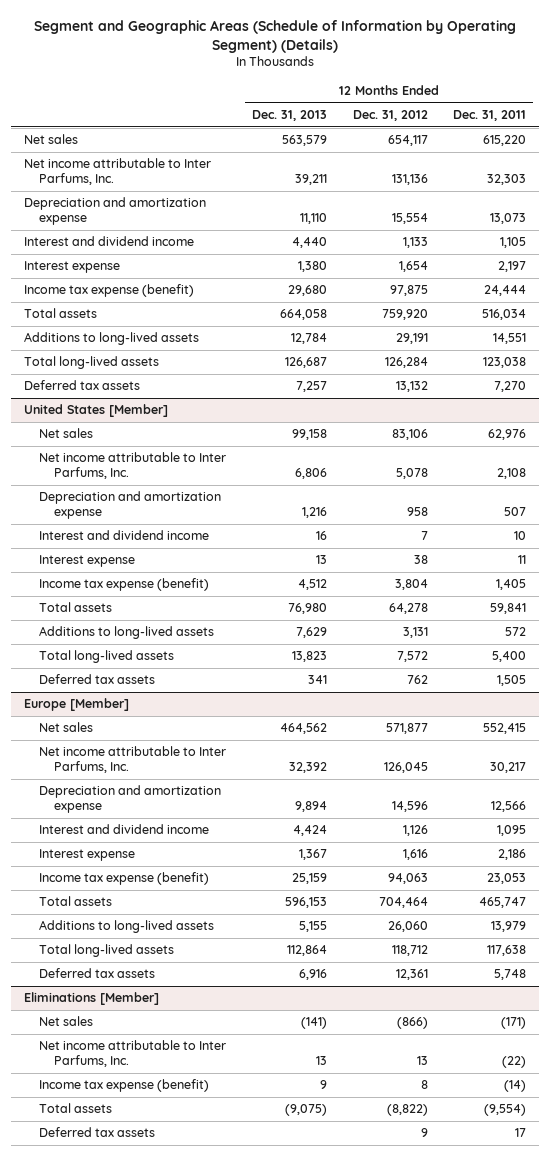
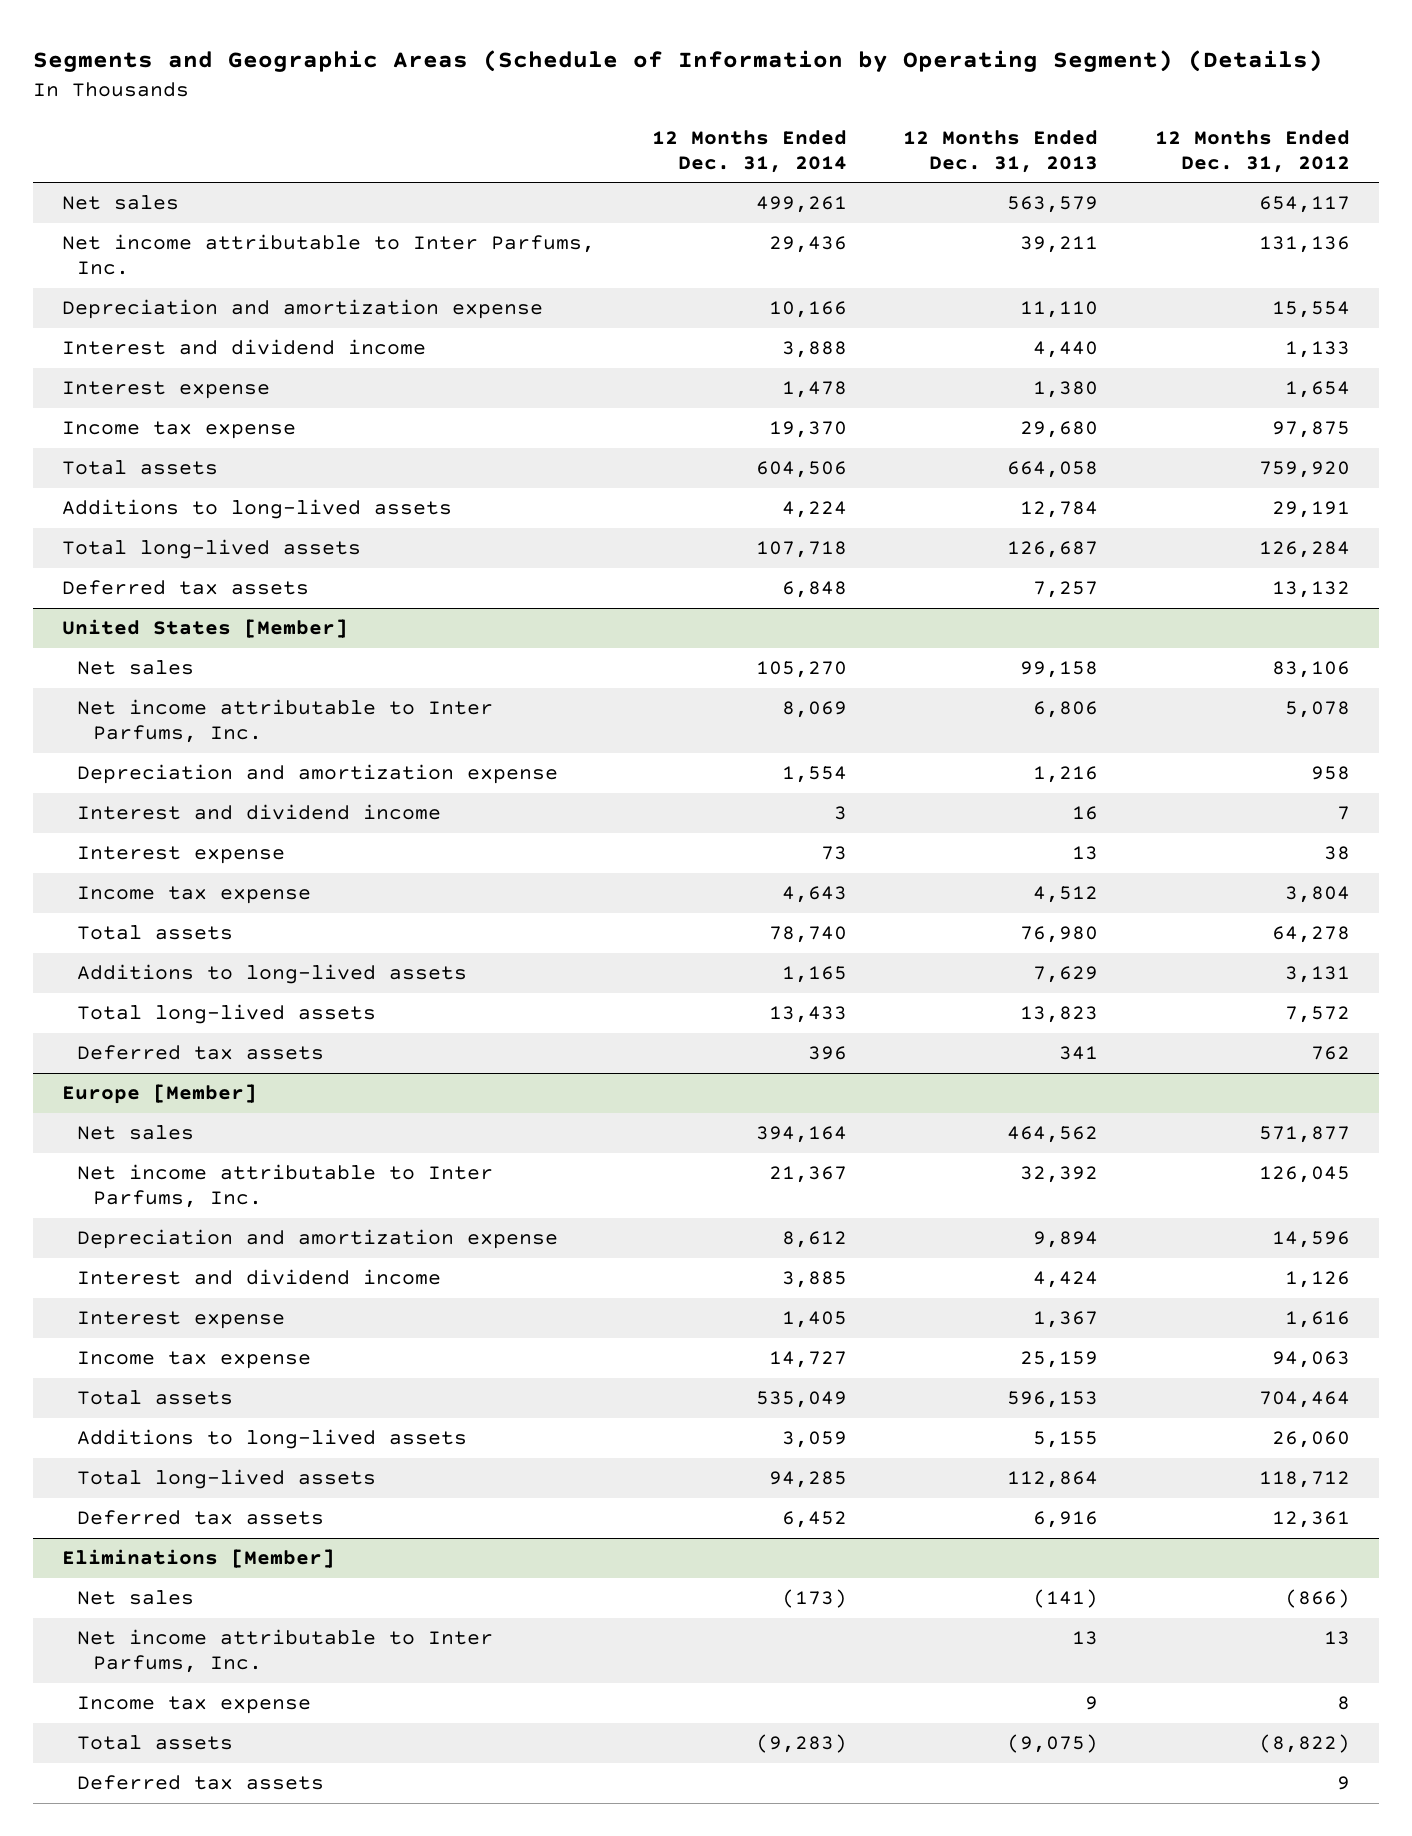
- Segment and Geographic Areas (Schedule of Information by Operating Segment) (Details)
+ Segments and Geographic Areas (Schedule of Information by Operating Segment) (Details)
- | 12 Months Ended Dec. 31, 2013 | 12 Months Ended Dec. 31, 2012 | 12 Months Ended Dec. 31, 2011
+ | 12 Months Ended Dec. 31, 2014 | 12 Months Ended Dec. 31, 2013 | 12 Months Ended Dec. 31, 2012
- Income tax expense (benefit) | 29,680 | 97,875 | 24,444
+ Income tax expense | 19,370 | 29,680 | 97,875
@ United States [Member]
- Income tax expense (benefit) | 4,512 | 3,804 | 1,405
+ Income tax expense | 4,643 | 4,512 | 3,804
@ Europe [Member]
- Income tax expense (benefit) | 25,159 | 94,063 | 23,053
+ Income tax expense | 14,727 | 25,159 | 94,063
@ Eliminations [Member]
- Income tax expense (benefit) | 9 | 8 | (14)
+ Income tax expense | | 9 | 8

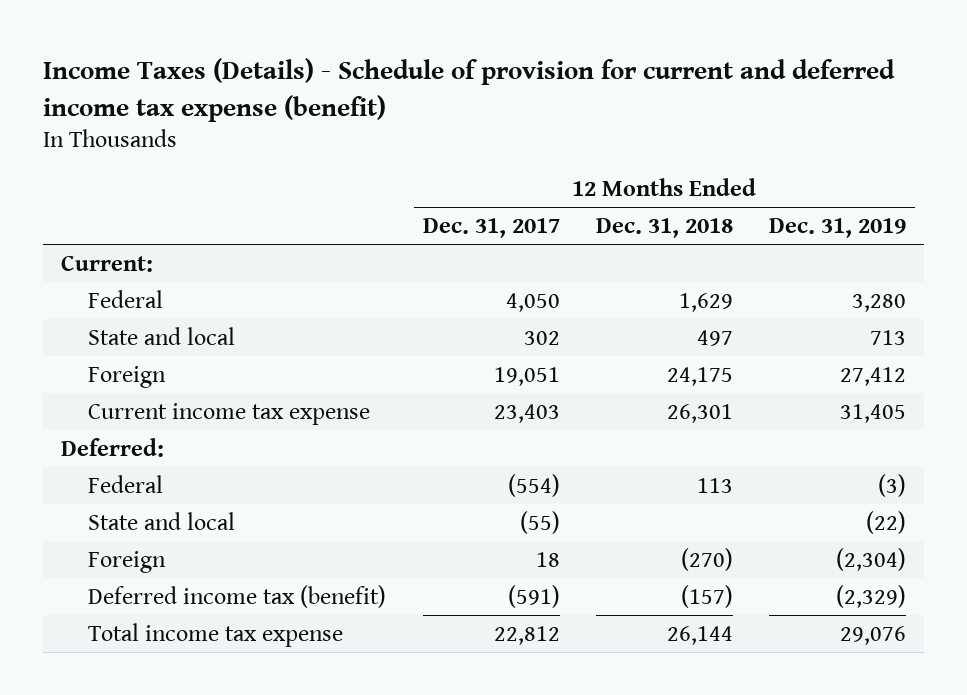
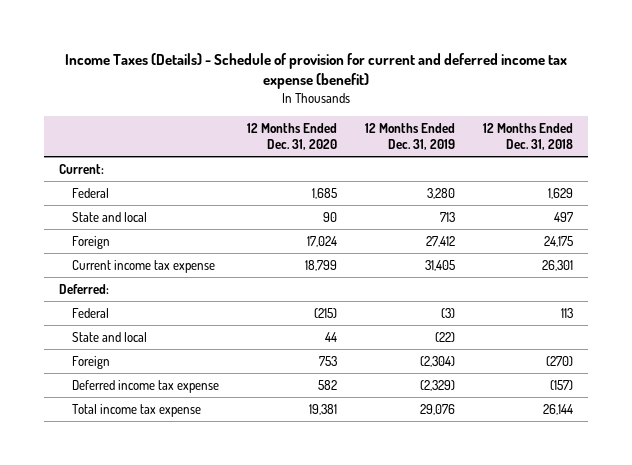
- | 12 Months Ended Dec. 31, 2017 | 12 Months Ended Dec. 31, 2018 | 12 Months Ended Dec. 31, 2019
+ | 12 Months Ended Dec. 31, 2020 | 12 Months Ended Dec. 31, 2019 | 12 Months Ended Dec. 31, 2018
- Deferred income tax (benefit) | (591) | (157) | (2,329)
+ Deferred income tax expense | 582 | (2,329) | (157)

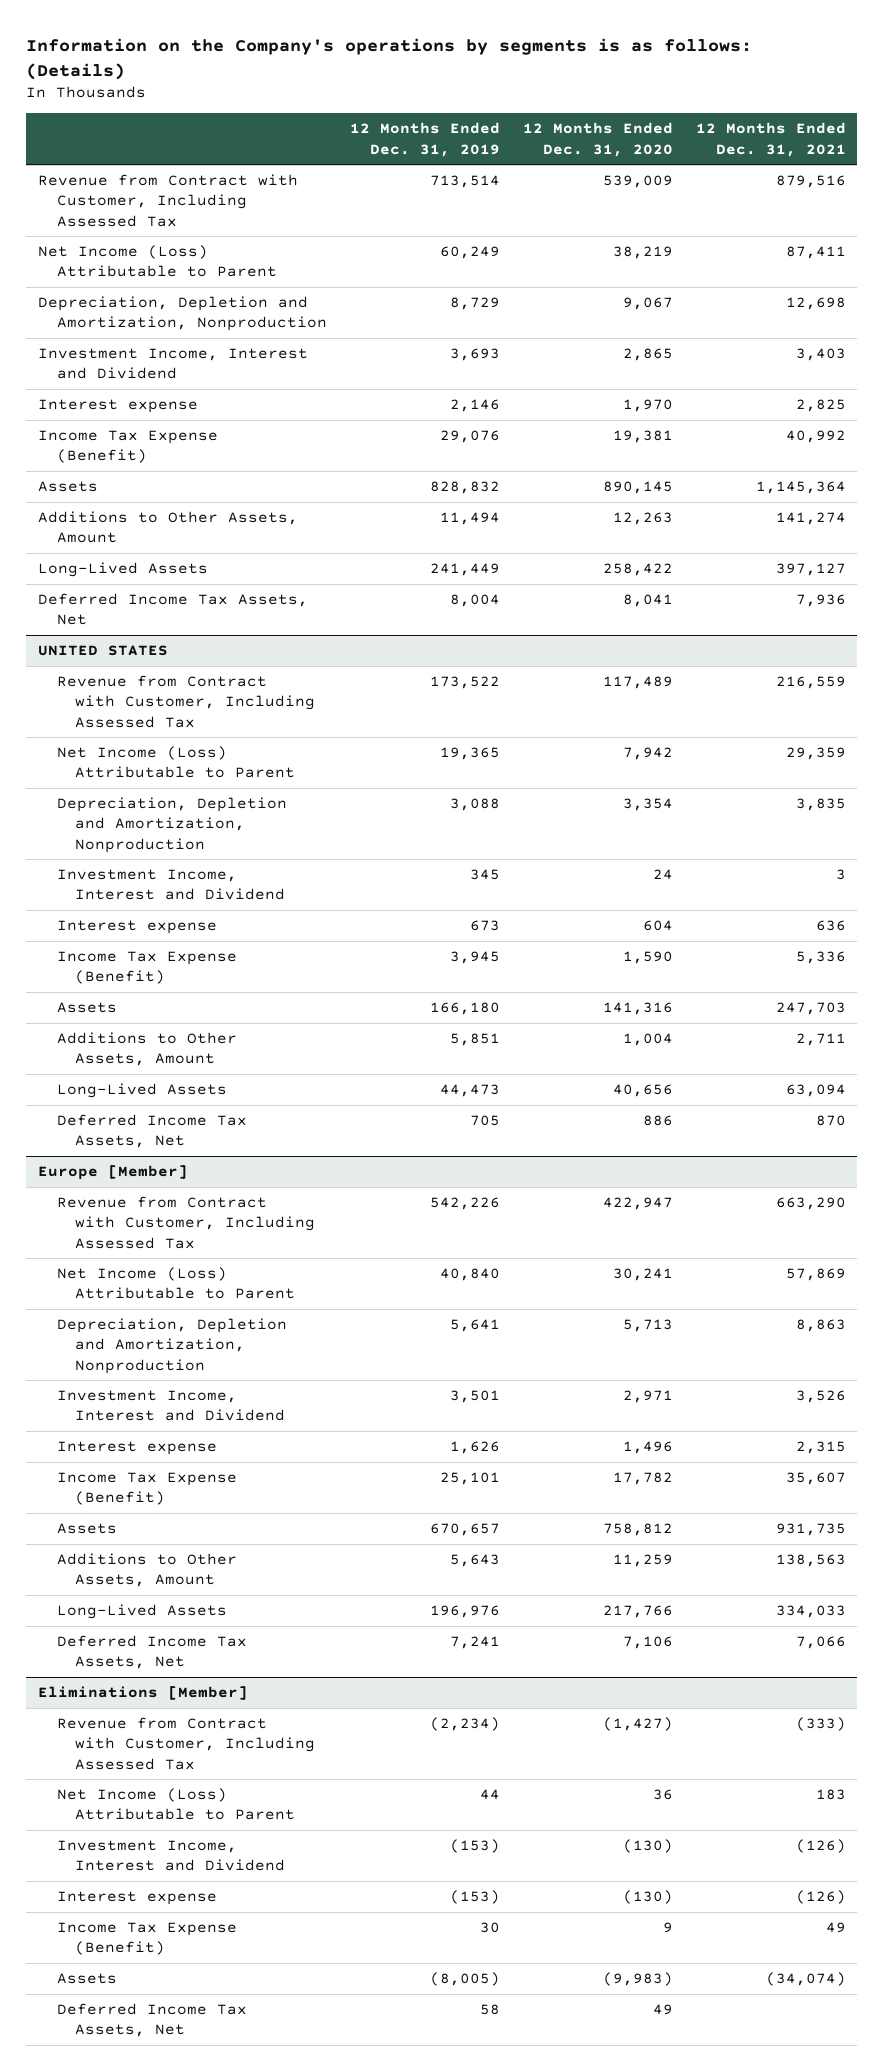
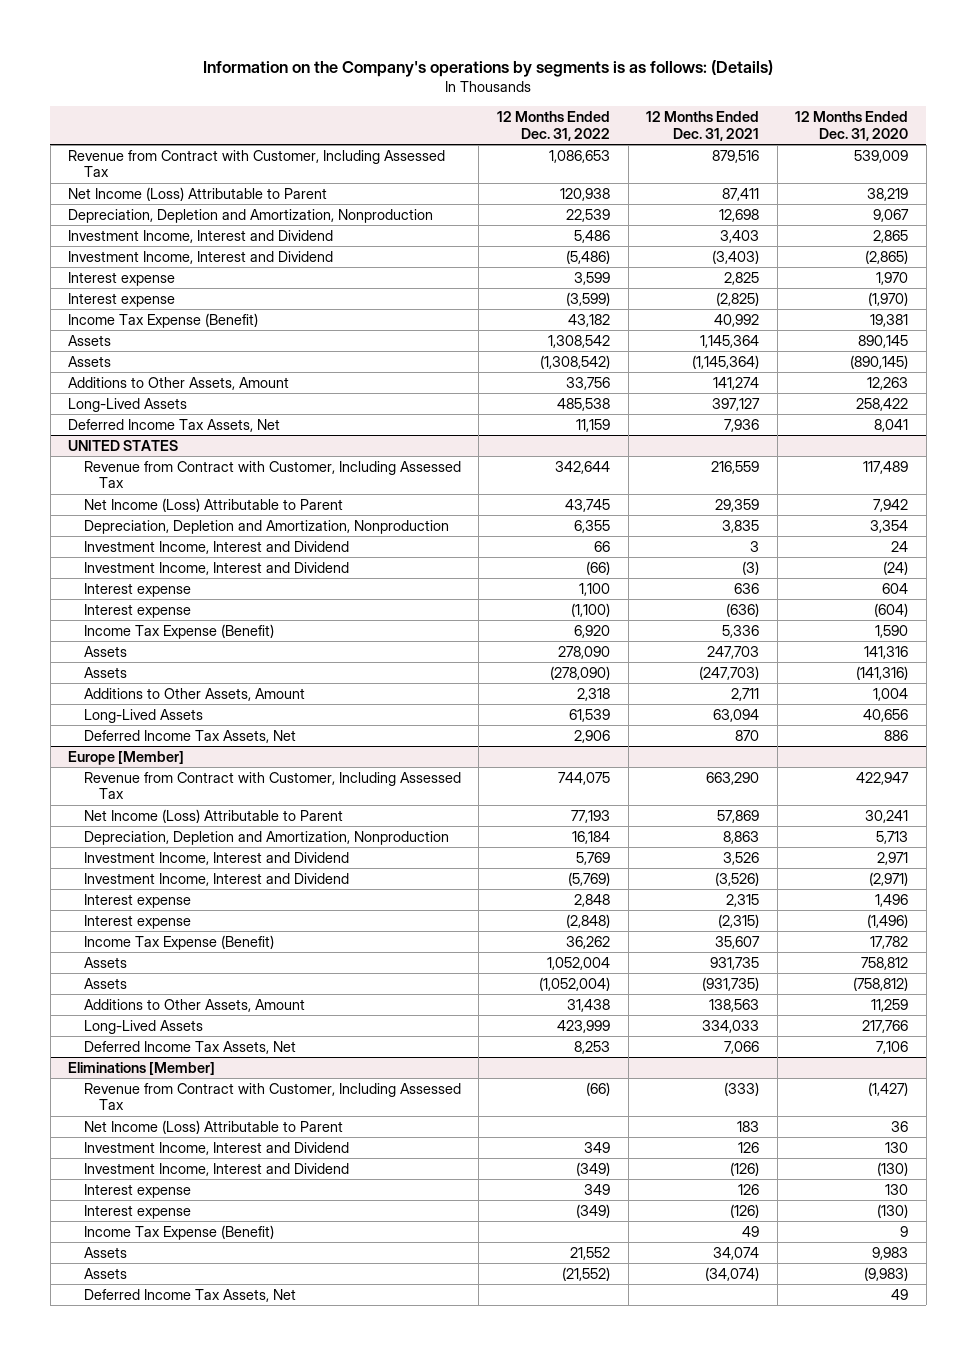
- | 12 Months Ended Dec. 31, 2019 | 12 Months Ended Dec. 31, 2020 | 12 Months Ended Dec. 31, 2021
+ | 12 Months Ended Dec. 31, 2022 | 12 Months Ended Dec. 31, 2021 | 12 Months Ended Dec. 31, 2020
+ Investment Income, Interest and Dividend | (5,486) | (3,403) | (2,865)
+ Interest expense | (3,599) | (2,825) | (1,970)
+ Assets | (1,308,542) | (1,145,364) | (890,145)
@ UNITED STATES
+ Investment Income, Interest and Dividend | (66) | (3) | (24)
+ Interest expense | (1,100) | (636) | (604)
+ Assets | (278,090) | (247,703) | (141,316)
@ Europe [Member]
+ Investment Income, Interest and Dividend | (5,769) | (3,526) | (2,971)
+ Interest expense | (2,848) | (2,315) | (1,496)
+ Assets | (1,052,004) | (931,735) | (758,812)
@ Eliminations [Member]
+ Investment Income, Interest and Dividend | 349 | 126 | 130
+ Interest expense | 349 | 126 | 130
+ Assets | 21,552 | 34,074 | 9,983

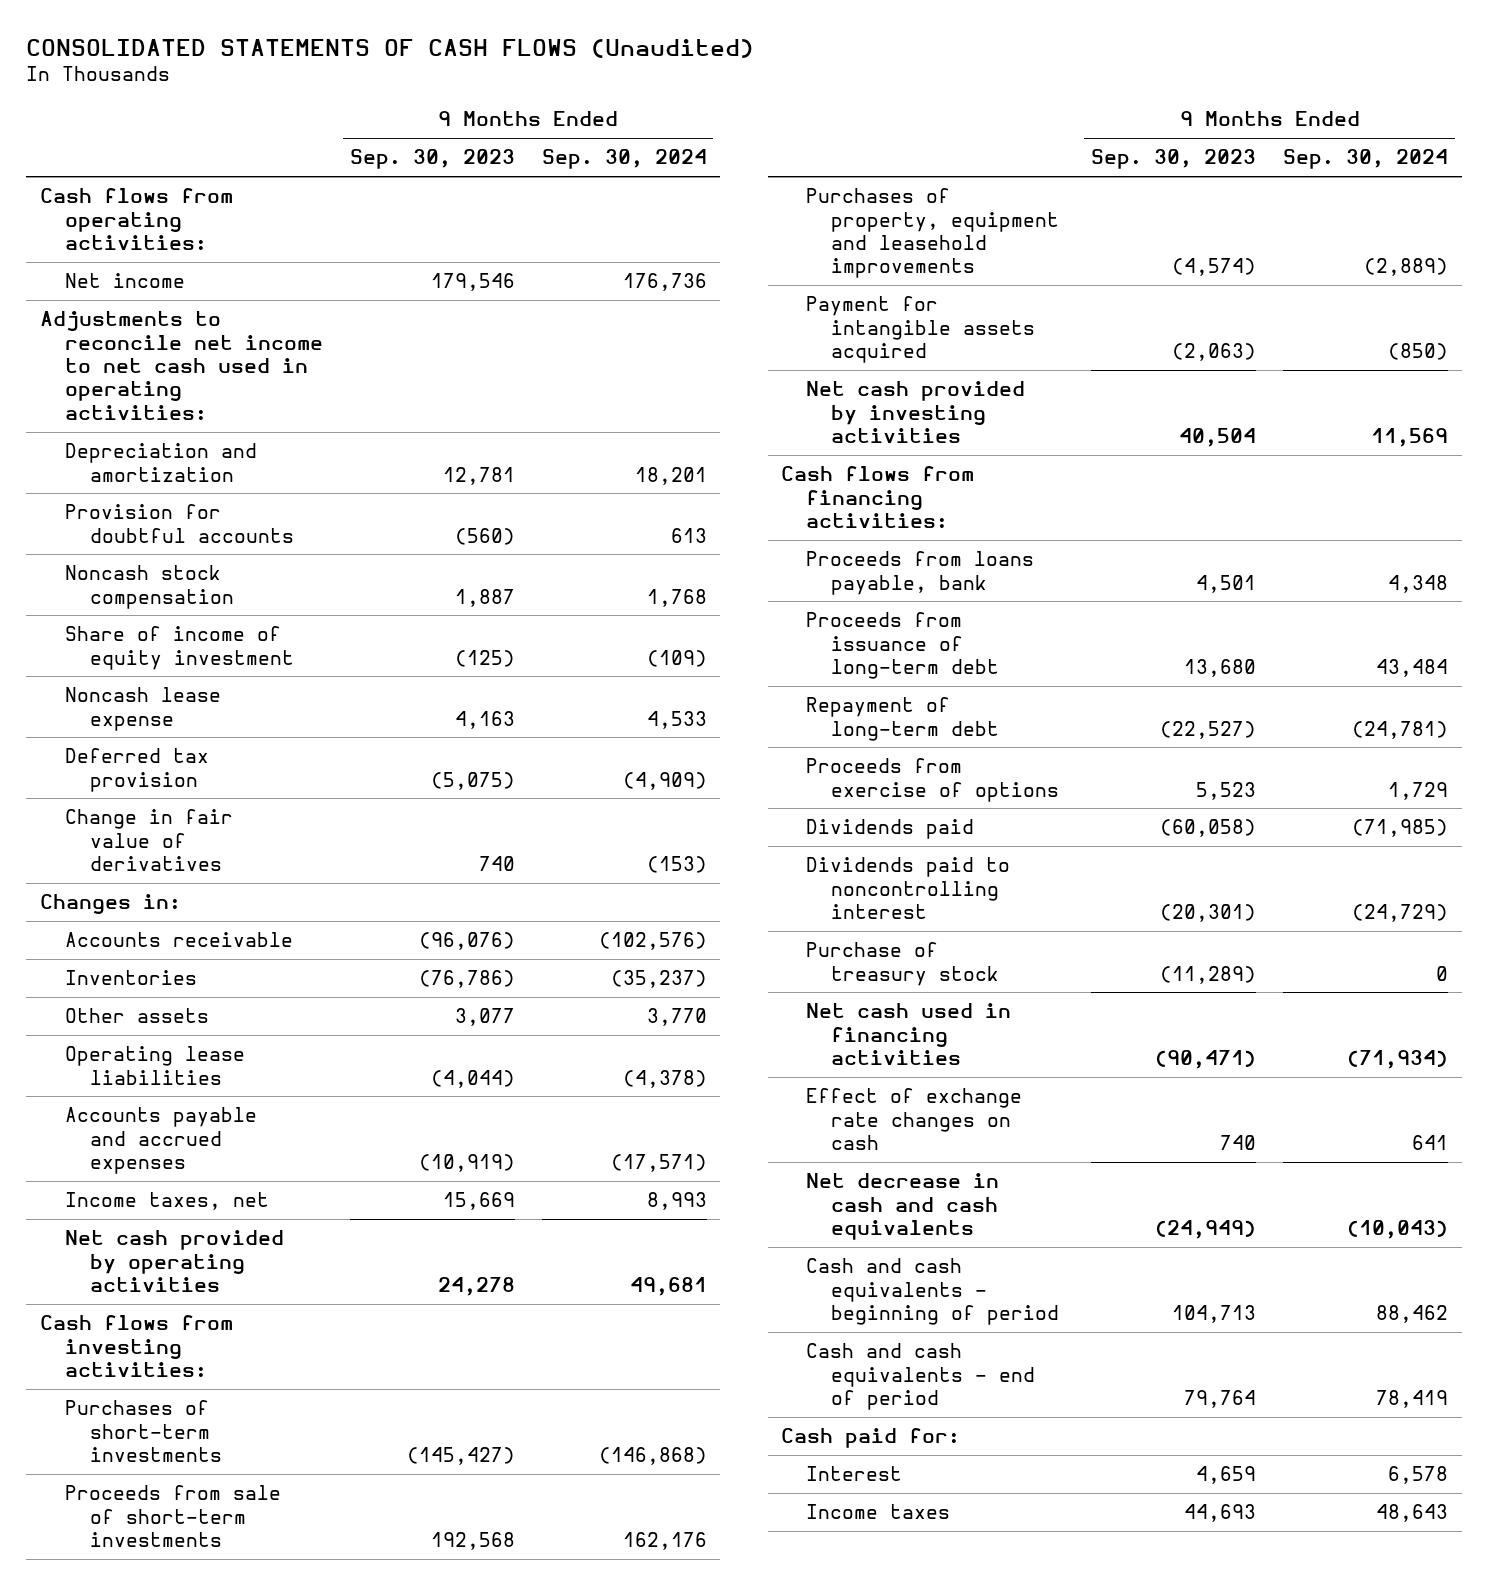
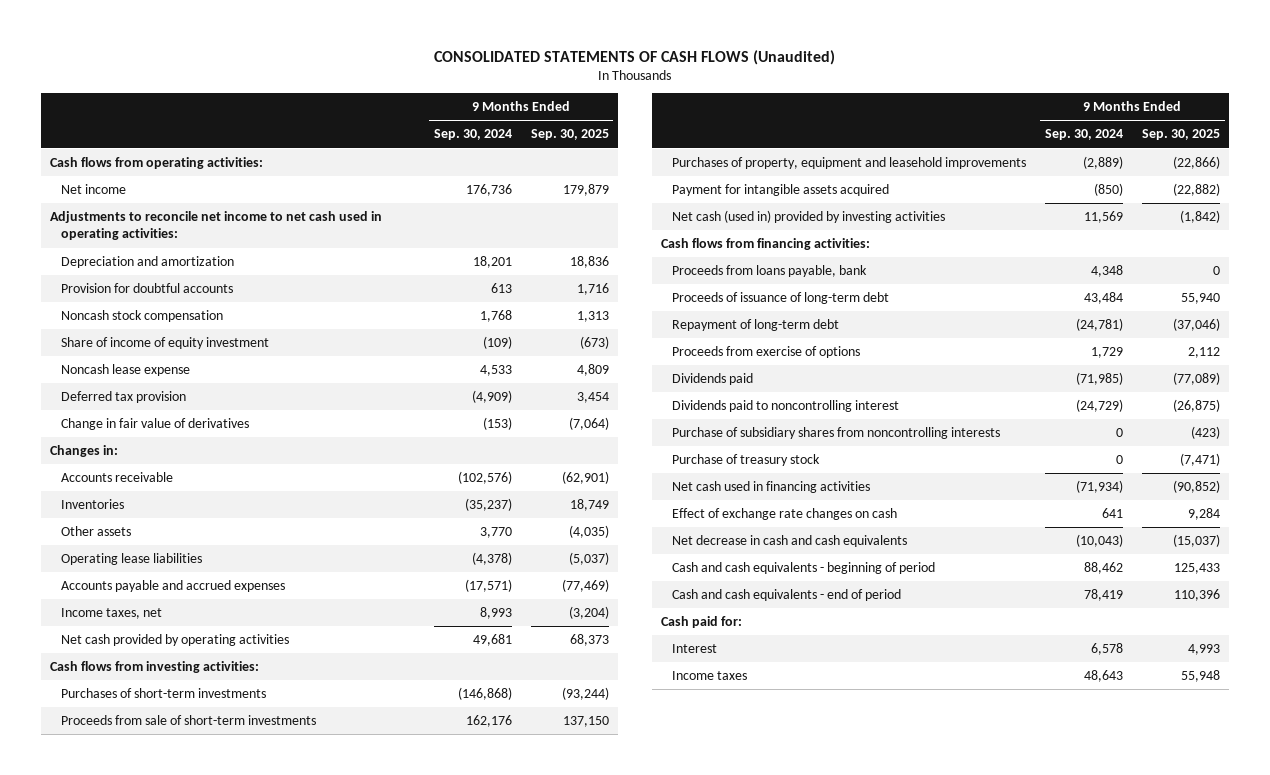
- | 9 Months Ended Sep. 30, 2023 | 9 Months Ended Sep. 30, 2024
+ | 9 Months Ended Sep. 30, 2024 | 9 Months Ended Sep. 30, 2025
- Net cash provided by investing activities | 40,504 | 11,569
+ Net cash (used in) provided by investing activities | 11,569 | (1,842)
- Proceeds from issuance of long-term debt | 13,680 | 43,484
+ Proceeds of issuance of long-term debt | 43,484 | 55,940
+ Purchase of subsidiary shares from noncontrolling interests | 0 | (423)

